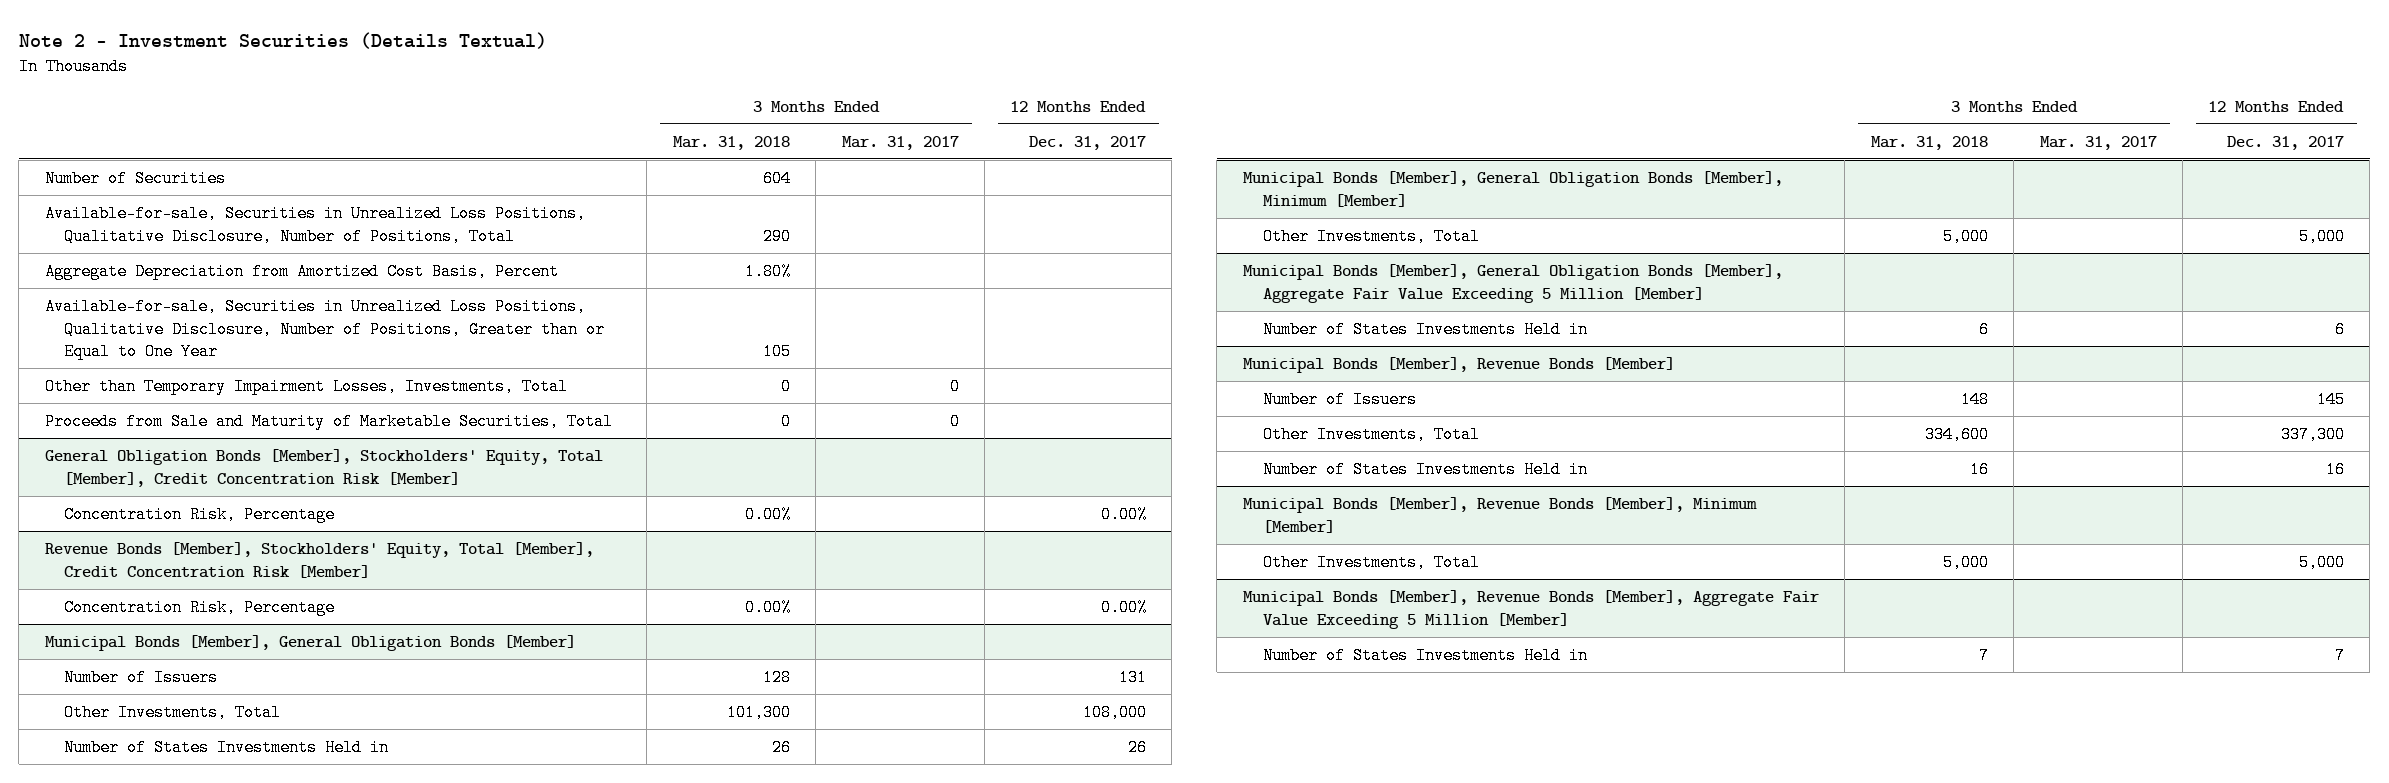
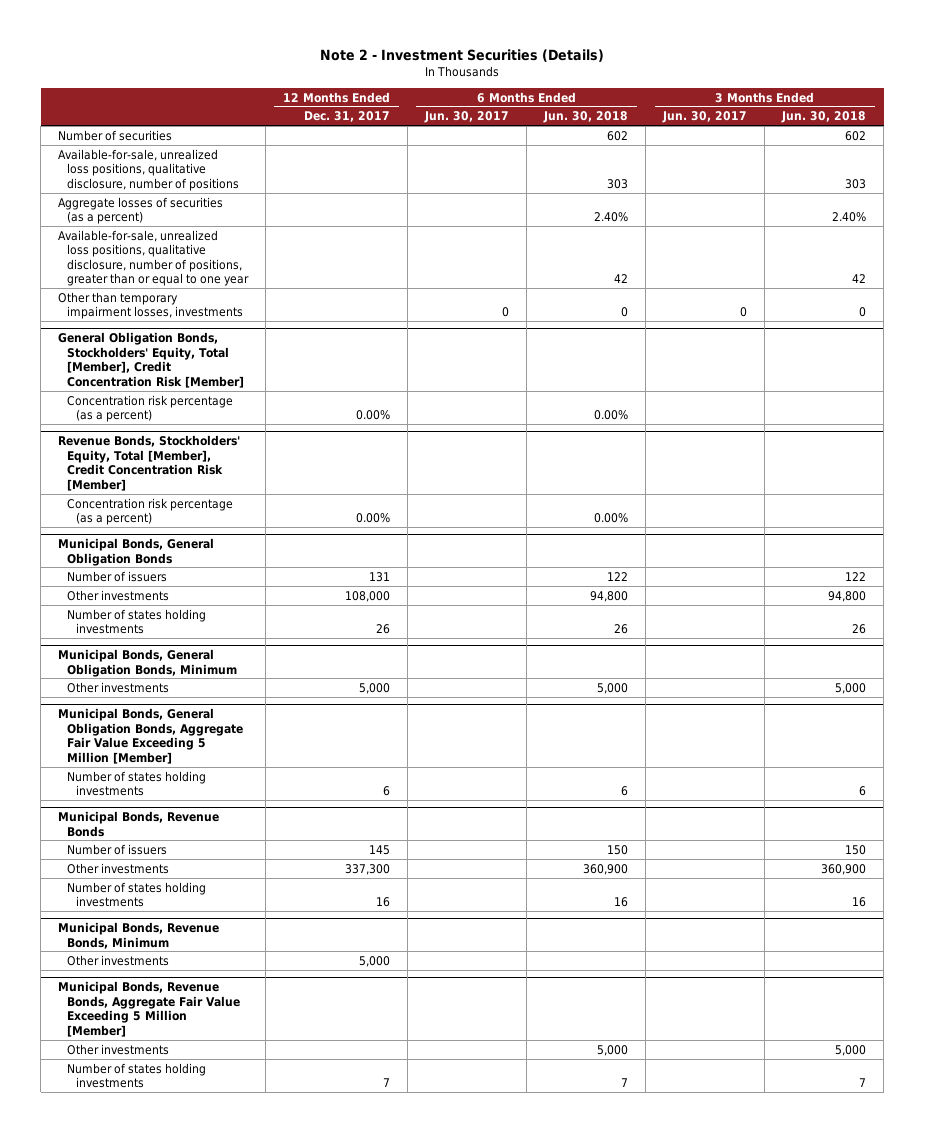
- Note 2 - Investment Securities (Details Textual)
+ Note 2 - Investment Securities (Details)
- | 3 Months Ended Mar. 31, 2018 | 3 Months Ended Mar. 31, 2017 | 12 Months Ended Dec. 31, 2017
+ | 12 Months Ended Dec. 31, 2017 | 6 Months Ended Jun. 30, 2017 | 6 Months Ended Jun. 30, 2018 | 3 Months Ended Jun. 30, 2017 | 3 Months Ended Jun. 30, 2018
- Number of Securities | 604 | |
- Available-for-sale, Securities in Unrealized Loss Positions, Qualitative Disclosure, Number of Positions, Total | 290 | |
- Aggregate Depreciation from Amortized Cost Basis, Percent | 1.80% | |
- Available-for-sale, Securities in Unrealized Loss Positions, Qualitative Disclosure, Number of Positions, Greater than or Equal to One Year | 105 | |
- Other than Temporary Impairment Losses, Investments, Total | 0 | 0 |
- Proceeds from Sale and Maturity of Marketable Securities, Total | 0 | 0 |
- General Obligation Bonds [Member], Stockholders' Equity, Total [Member], Credit Concentration Risk [Member]
- Concentration Risk, Percentage | 0.00% | | 0.00%
- Revenue Bonds [Member], Stockholders' Equity, Total [Member], Credit Concentration Risk [Member]
- Concentration Risk, Percentage | 0.00% | | 0.00%
- Municipal Bonds [Member], General Obligation Bonds [Member]
- Number of Issuers | 128 | | 131
- Other Investments, Total | 101,300 | | 108,000
- Number of States Investments Held in | 26 | | 26
- Municipal Bonds [Member], General Obligation Bonds [Member], Minimum [Member]
- Other Investments, Total | 5,000 | | 5,000
- Municipal Bonds [Member], General Obligation Bonds [Member], Aggregate Fair Value Exceeding 5 Million [Member]
- Number of States Investments Held in | 6 | | 6
- Municipal Bonds [Member], Revenue Bonds [Member]
- Number of Issuers | 148 | | 145
- Other Investments, Total | 334,600 | | 337,300
- Number of States Investments Held in | 16 | | 16
- Municipal Bonds [Member], Revenue Bonds [Member], Minimum [Member]
- Other Investments, Total | 5,000 | | 5,000
- Municipal Bonds [Member], Revenue Bonds [Member], Aggregate Fair Value Exceeding 5 Million [Member]
- Number of States Investments Held in | 7 | | 7
+ Number of securities | | | 602 | | 602
+ Available-for-sale, unrealized loss positions, qualitative disclosure, number of positions | | | 303 | | 303
+ Aggregate losses of securities (as a percent) | | | 2.40% | | 2.40%
+ Available-for-sale, unrealized loss positions, qualitative disclosure, number of positions, greater than or equal to one year | | | 42 | | 42
+ Other than temporary impairment losses, investments | | 0 | 0 | 0 | 0
+ General Obligation Bonds, Stockholders' Equity, Total [Member], Credit Concentration Risk [Member]
+ Concentration risk percentage (as a percent) | 0.00% | | 0.00% | |
+ Revenue Bonds, Stockholders' Equity, Total [Member], Credit Concentration Risk [Member]
+ Concentration risk percentage (as a percent) | 0.00% | | 0.00% | |
+ Municipal Bonds, General Obligation Bonds
+ Number of issuers | 131 | | 122 | | 122
+ Other investments | 108,000 | | 94,800 | | 94,800
+ Number of states holding investments | 26 | | 26 | | 26
+ Municipal Bonds, General Obligation Bonds, Minimum
+ Other investments | 5,000 | | 5,000 | | 5,000
+ Municipal Bonds, General Obligation Bonds, Aggregate Fair Value Exceeding 5 Million [Member]
+ Number of states holding investments | 6 | | 6 | | 6
+ Municipal Bonds, Revenue Bonds
+ Number of issuers | 145 | | 150 | | 150
+ Other investments | 337,300 | | 360,900 | | 360,900
+ Number of states holding investments | 16 | | 16 | | 16
+ Municipal Bonds, Revenue Bonds, Minimum
+ Other investments | 5,000 | | | |
+ Municipal Bonds, Revenue Bonds, Aggregate Fair Value Exceeding 5 Million [Member]
+ Other investments | | | 5,000 | | 5,000
+ Number of states holding investments | 7 | | 7 | | 7

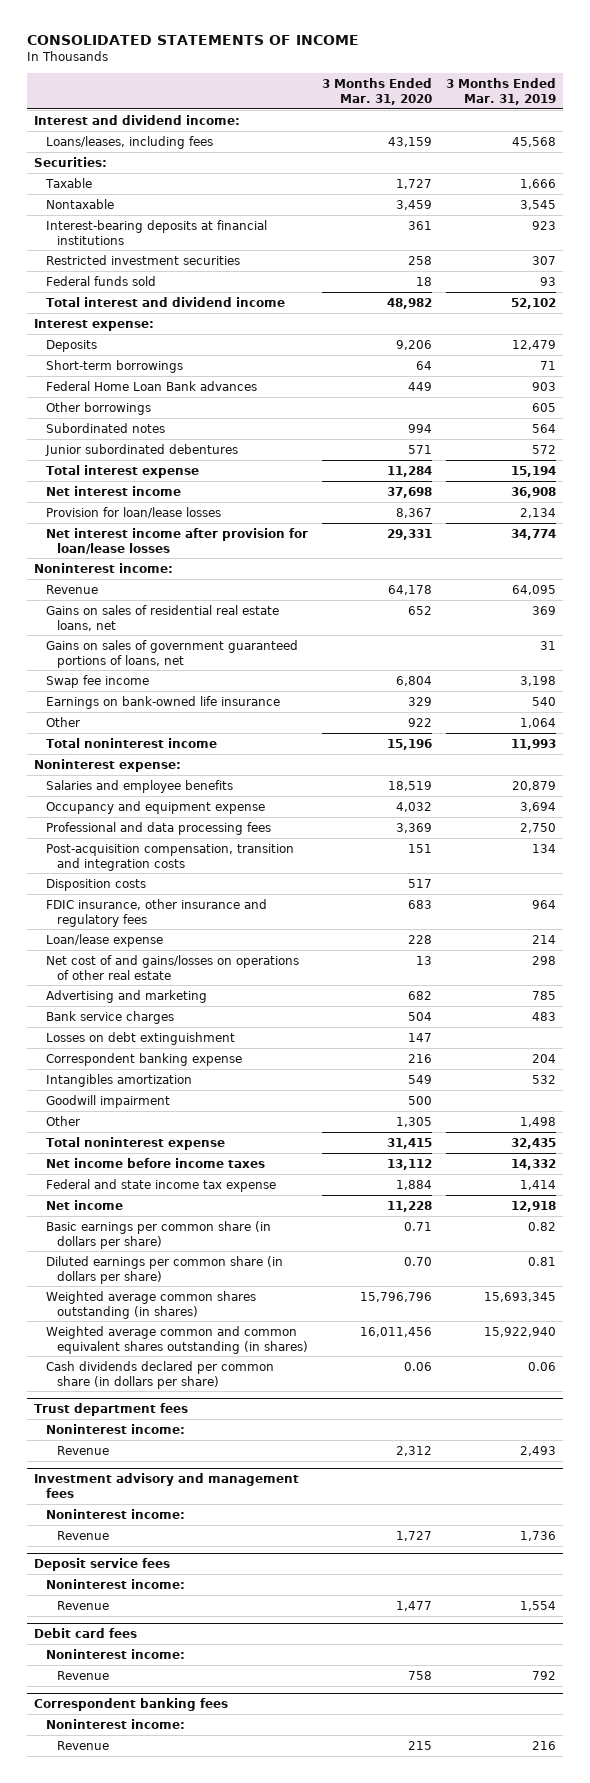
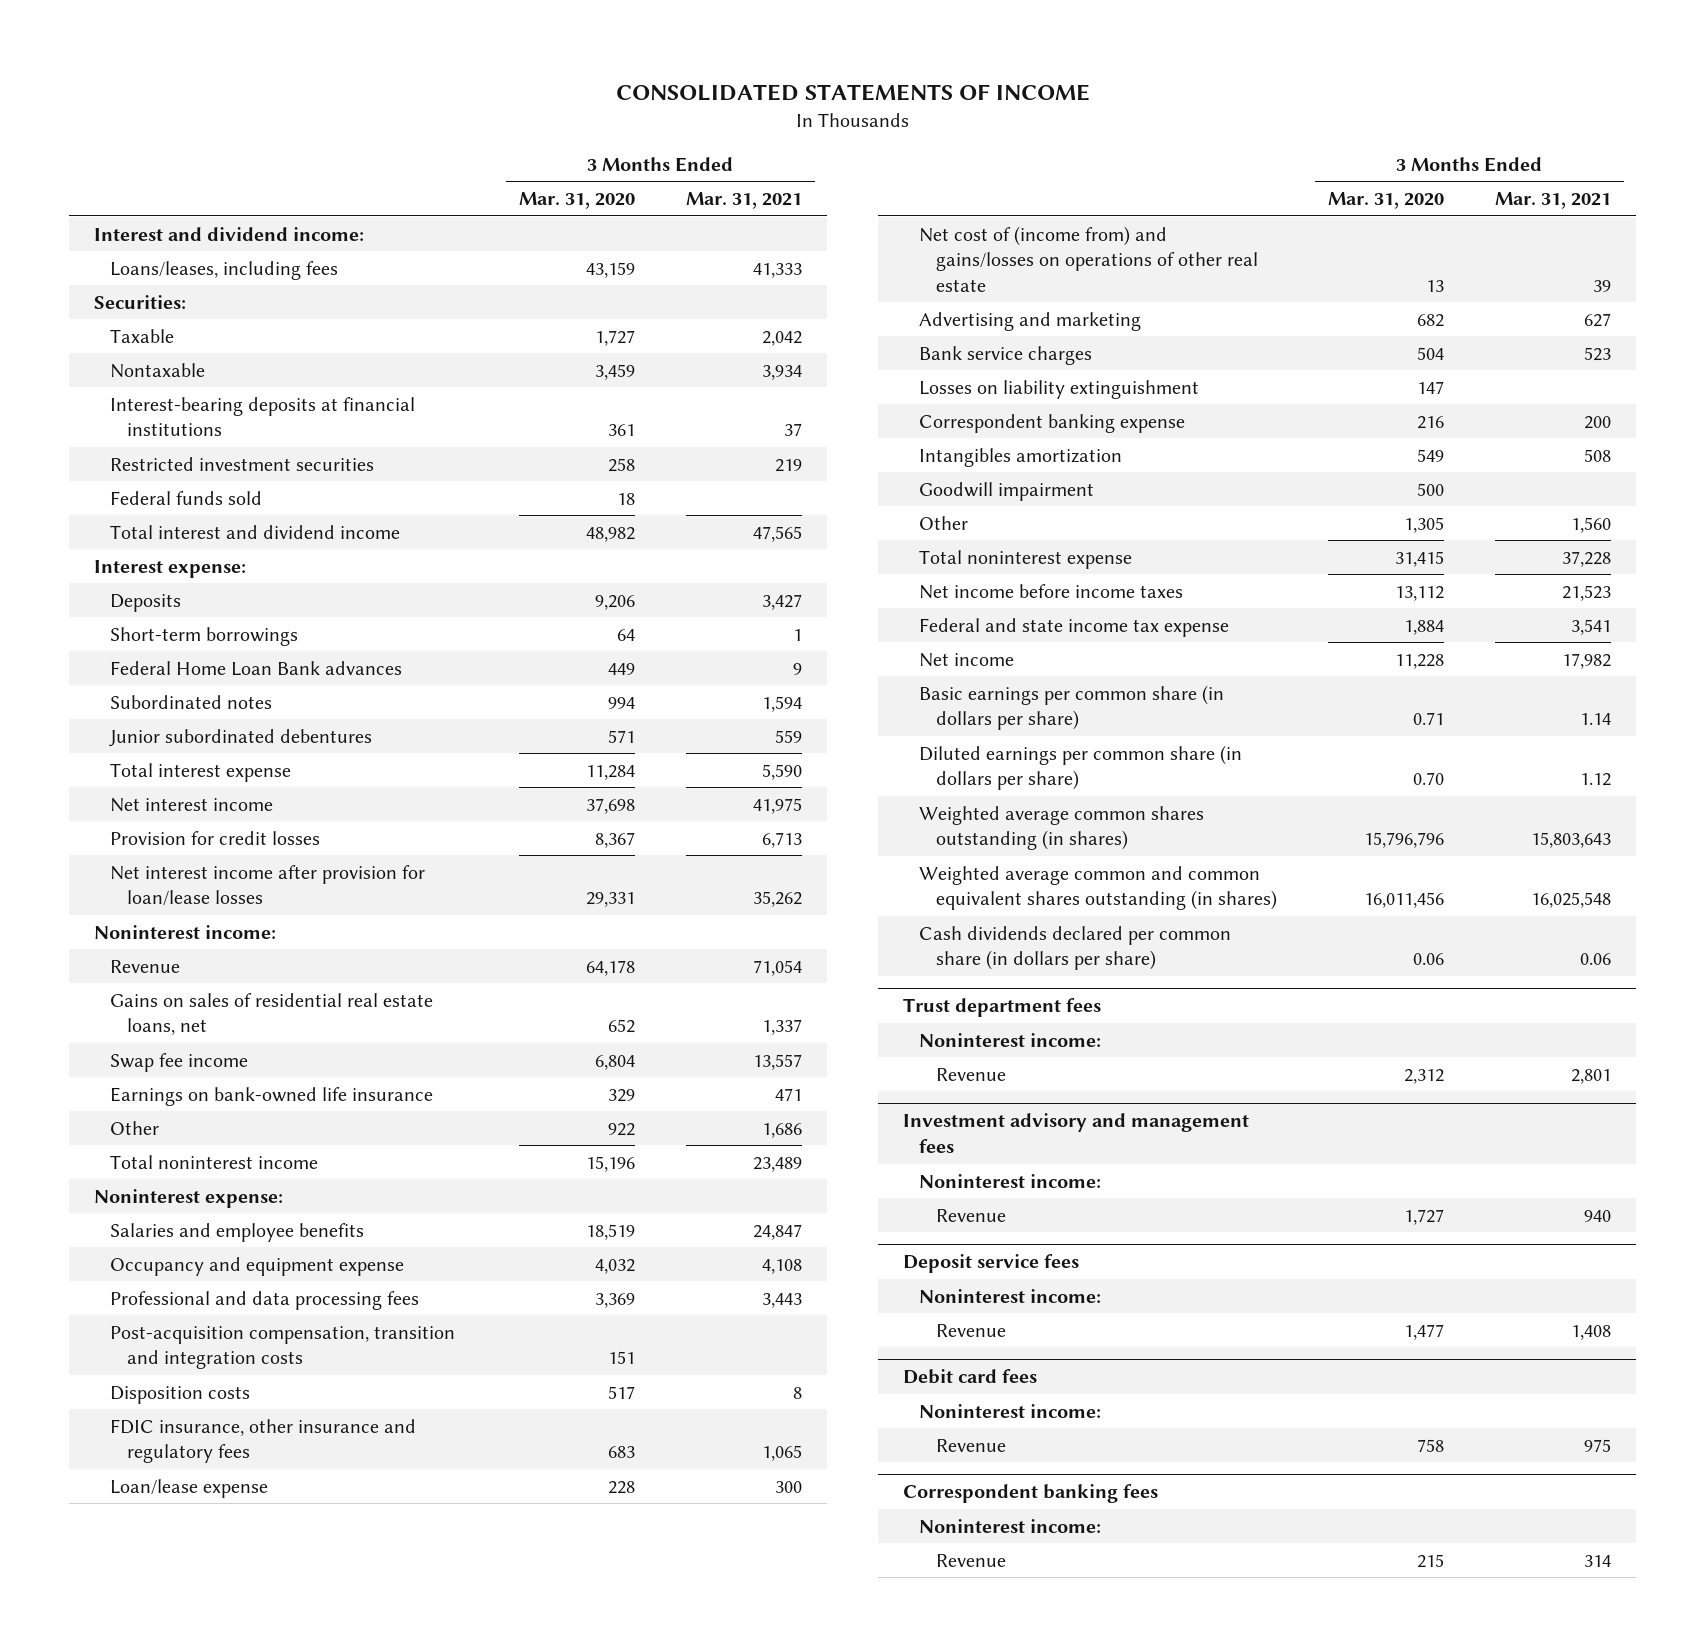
- | 3 Months Ended Mar. 31, 2020 | 3 Months Ended Mar. 31, 2019
+ | 3 Months Ended Mar. 31, 2020 | 3 Months Ended Mar. 31, 2021
- Other borrowings | | 605
- Provision for loan/lease losses | 8,367 | 2,134
+ Provision for credit losses | 8,367 | 6,713
- Gains on sales of government guaranteed portions of loans, net | | 31
- Net cost of and gains/losses on operations of other real estate | 13 | 298
+ Net cost of (income from) and gains/losses on operations of other real estate | 13 | 39
- Losses on debt extinguishment | 147 |
+ Losses on liability extinguishment | 147 |

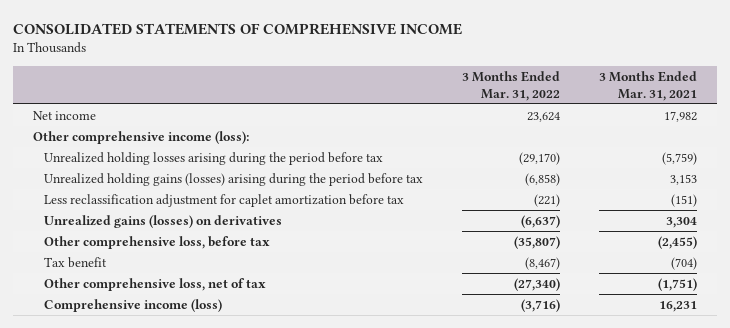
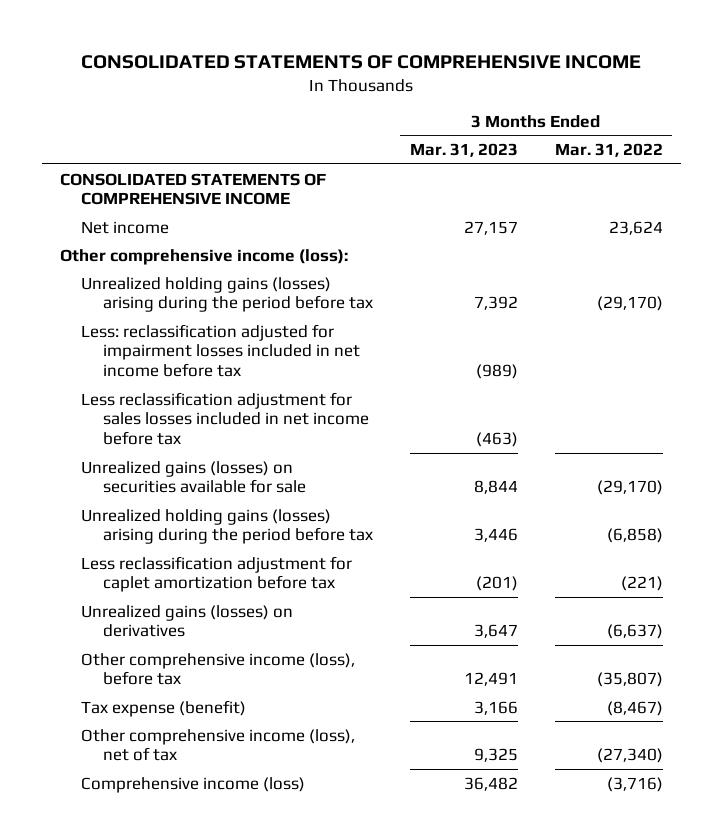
- | 3 Months Ended Mar. 31, 2022 | 3 Months Ended Mar. 31, 2021
+ | 3 Months Ended Mar. 31, 2023 | 3 Months Ended Mar. 31, 2022
+ CONSOLIDATED STATEMENTS OF COMPREHENSIVE INCOME
- Unrealized holding losses arising during the period before tax | (29,170) | (5,759)
+ Unrealized holding gains (losses) arising during the period before tax | 7,392 | (29,170)
+ Less: reclassification adjusted for impairment losses included in net income before tax | (989) |
+ Less reclassification adjustment for sales losses included in net income before tax | (463) |
+ Unrealized gains (losses) on securities available for sale | 8,844 | (29,170)
- Other comprehensive loss, before tax | (35,807) | (2,455)
- Tax benefit | (8,467) | (704)
- Other comprehensive loss, net of tax | (27,340) | (1,751)
+ Other comprehensive income (loss), before tax | 12,491 | (35,807)
+ Tax expense (benefit) | 3,166 | (8,467)
+ Other comprehensive income (loss), net of tax | 9,325 | (27,340)

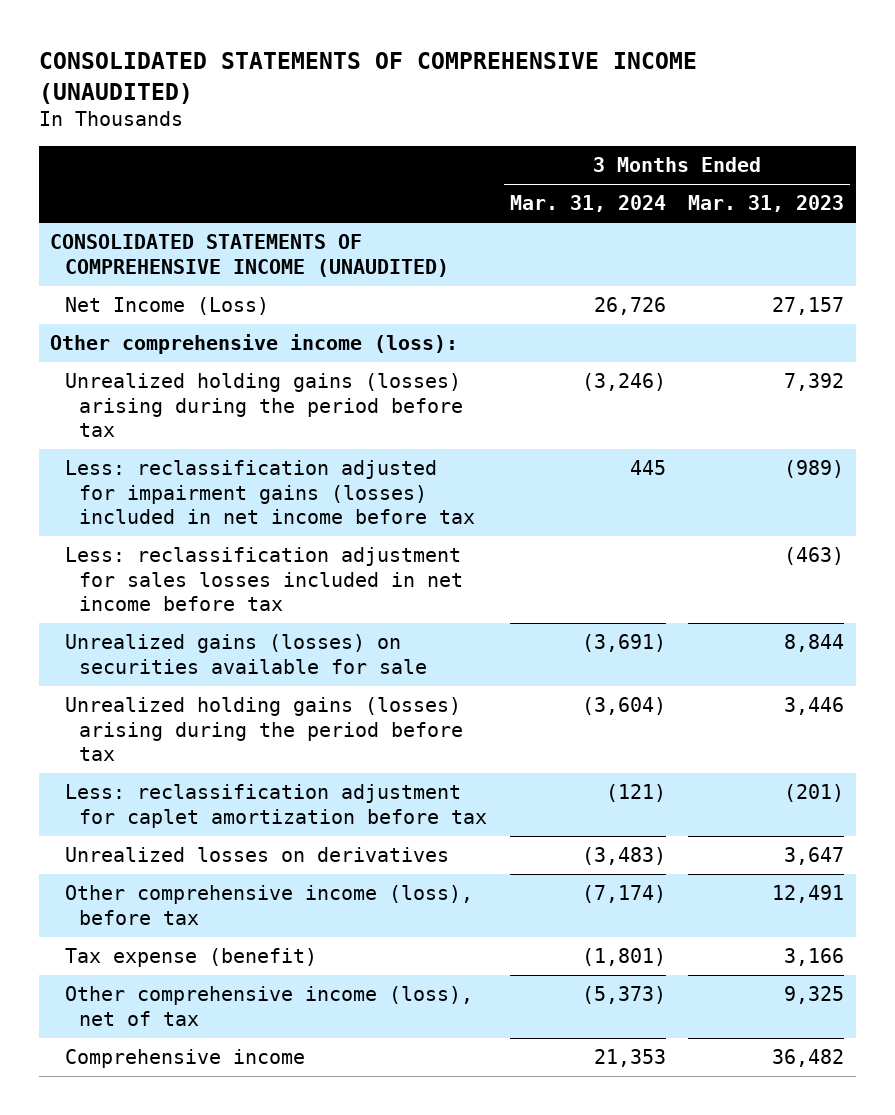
- CONSOLIDATED STATEMENTS OF COMPREHENSIVE INCOME
+ CONSOLIDATED STATEMENTS OF COMPREHENSIVE INCOME (UNAUDITED)
- | 3 Months Ended Mar. 31, 2023 | 3 Months Ended Mar. 31, 2022
+ | 3 Months Ended Mar. 31, 2024 | 3 Months Ended Mar. 31, 2023
- CONSOLIDATED STATEMENTS OF COMPREHENSIVE INCOME
- Net income | 27,157 | 23,624
+ CONSOLIDATED STATEMENTS OF COMPREHENSIVE INCOME (UNAUDITED)
+ Net Income (Loss) | 26,726 | 27,157
- Less: reclassification adjusted for impairment losses included in net income before tax | (989) |
- Less reclassification adjustment for sales losses included in net income before tax | (463) |
+ Less: reclassification adjusted for impairment gains (losses) included in net income before tax | 445 | (989)
+ Less: reclassification adjustment for sales losses included in net income before tax | | (463)
- Less reclassification adjustment for caplet amortization before tax | (201) | (221)
- Unrealized gains (losses) on derivatives | 3,647 | (6,637)
+ Less: reclassification adjustment for caplet amortization before tax | (121) | (201)
+ Unrealized losses on derivatives | (3,483) | 3,647
- Comprehensive income (loss) | 36,482 | (3,716)
+ Comprehensive income | 21,353 | 36,482

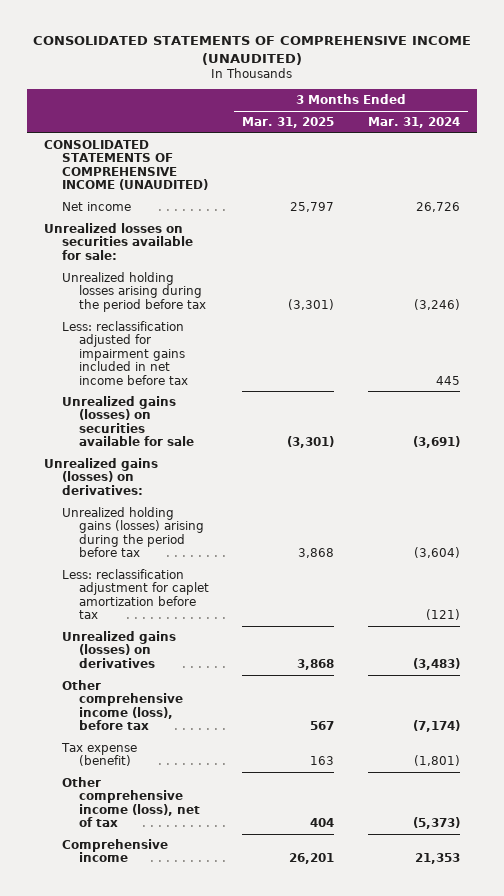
- | 3 Months Ended Mar. 31, 2024 | 3 Months Ended Mar. 31, 2023
+ | 3 Months Ended Mar. 31, 2025 | 3 Months Ended Mar. 31, 2024
- Net Income (Loss) | 26,726 | 27,157
- Other comprehensive income (loss):
- Unrealized holding gains (losses) arising during the period before tax | (3,246) | 7,392
- Less: reclassification adjusted for impairment gains (losses) included in net income before tax | 445 | (989)
- Less: reclassification adjustment for sales losses included in net income before tax | | (463)
+ Net income | 25,797 | 26,726
+ Unrealized losses on securities available for sale:
+ Unrealized holding losses arising during the period before tax | (3,301) | (3,246)
+ Less: reclassification adjusted for impairment gains included in net income before tax | | 445
+ Unrealized gains (losses) on derivatives:
- Unrealized losses on derivatives | (3,483) | 3,647
+ Unrealized gains (losses) on derivatives | 3,868 | (3,483)

